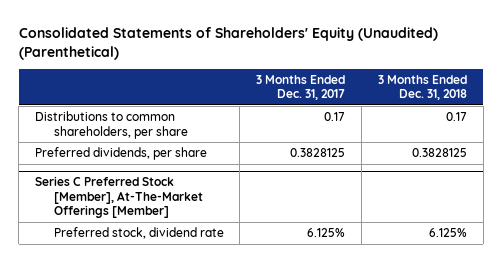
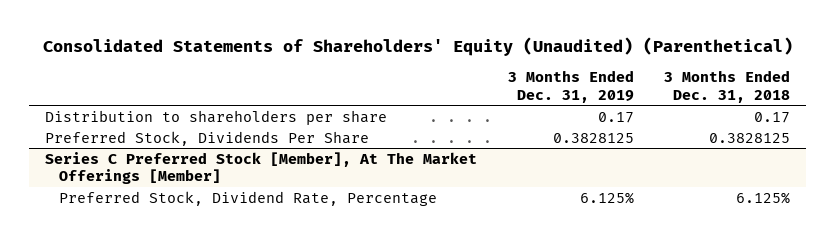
- | 3 Months Ended Dec. 31, 2017 | 3 Months Ended Dec. 31, 2018
+ | 3 Months Ended Dec. 31, 2019 | 3 Months Ended Dec. 31, 2018
- Distributions to common shareholders, per share | 0.17 | 0.17
- Preferred dividends, per share | 0.3828125 | 0.3828125
- Series C Preferred Stock [Member], At-The-Market Offerings [Member]
- Preferred stock, dividend rate | 6.125% | 6.125%
+ Distribution to shareholders per share | 0.17 | 0.17
+ Preferred Stock, Dividends Per Share | 0.3828125 | 0.3828125
+ Series C Preferred Stock [Member], At The Market Offerings [Member]
+ Preferred Stock, Dividend Rate, Percentage | 6.125% | 6.125%

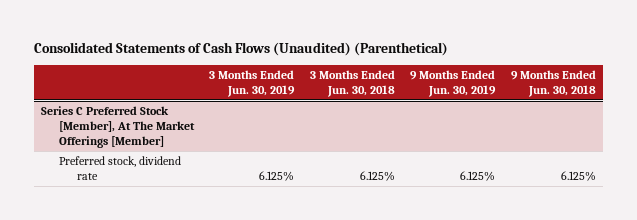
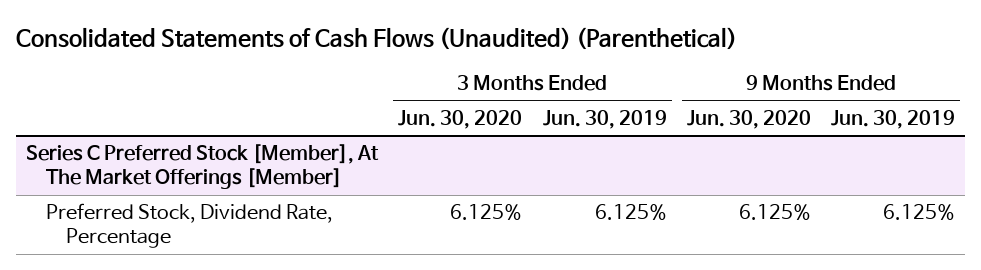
- | 3 Months Ended Jun. 30, 2019 | 3 Months Ended Jun. 30, 2018 | 9 Months Ended Jun. 30, 2019 | 9 Months Ended Jun. 30, 2018
+ | 3 Months Ended Jun. 30, 2020 | 3 Months Ended Jun. 30, 2019 | 9 Months Ended Jun. 30, 2020 | 9 Months Ended Jun. 30, 2019
@ Series C Preferred Stock [Member], At The Market Offerings [Member]
- Preferred stock, dividend rate | 6.125% | 6.125% | 6.125% | 6.125%
+ Preferred Stock, Dividend Rate, Percentage | 6.125% | 6.125% | 6.125% | 6.125%

